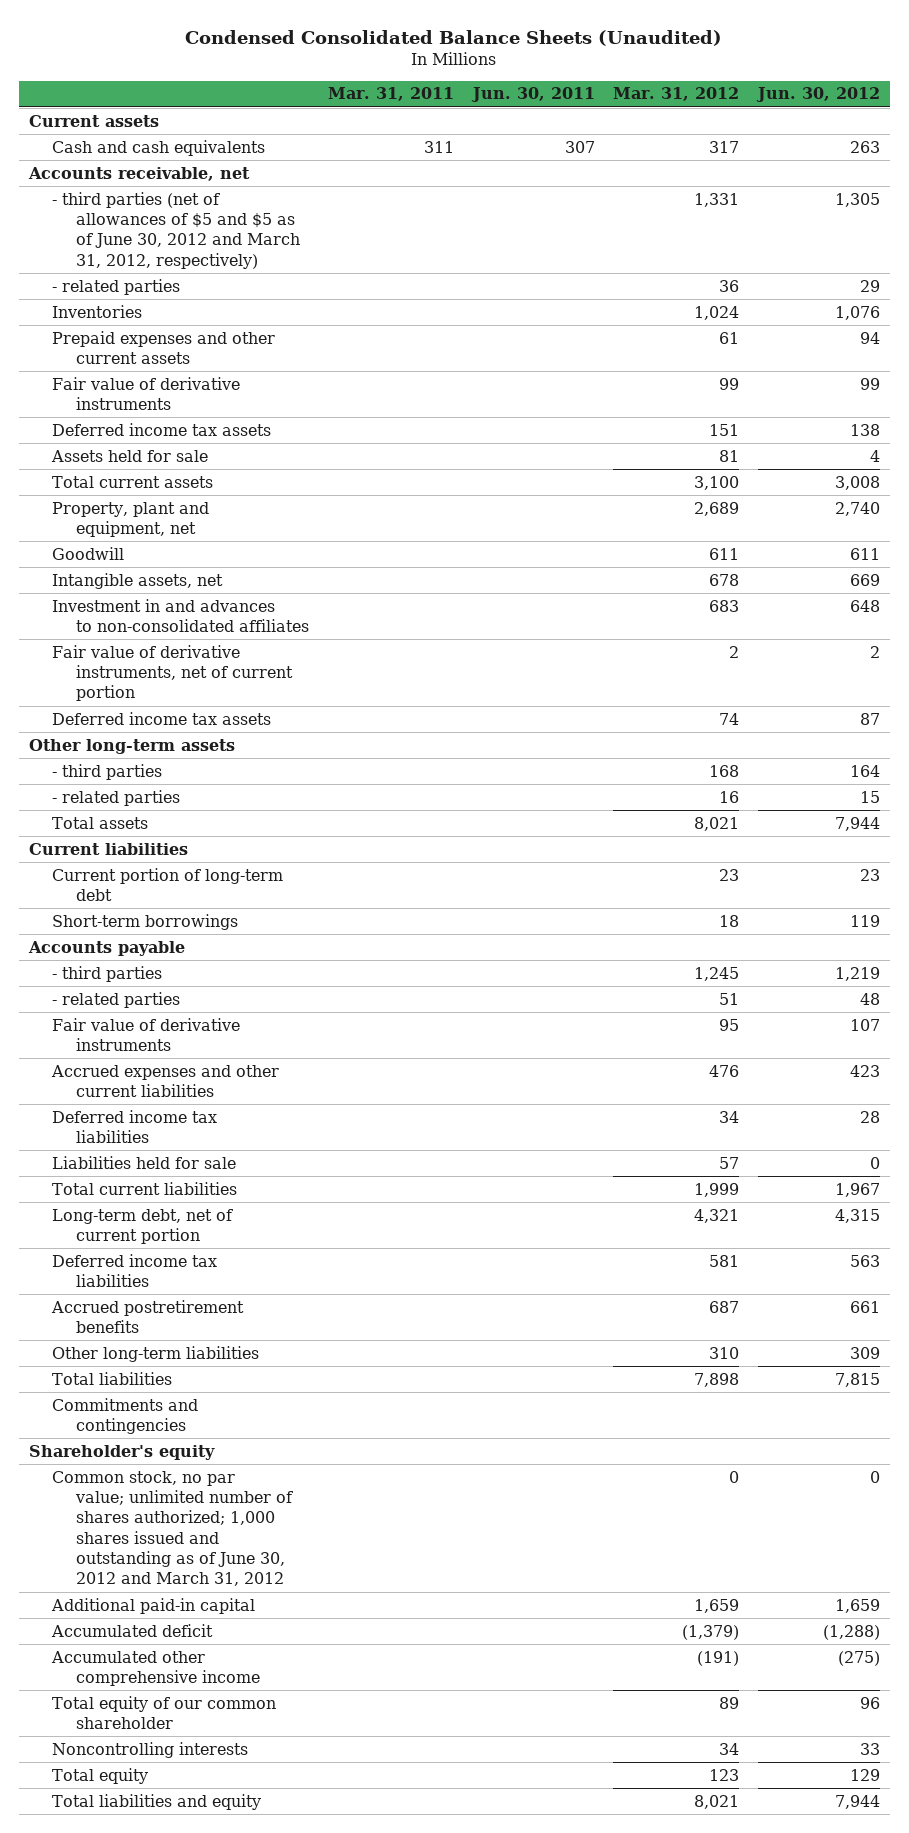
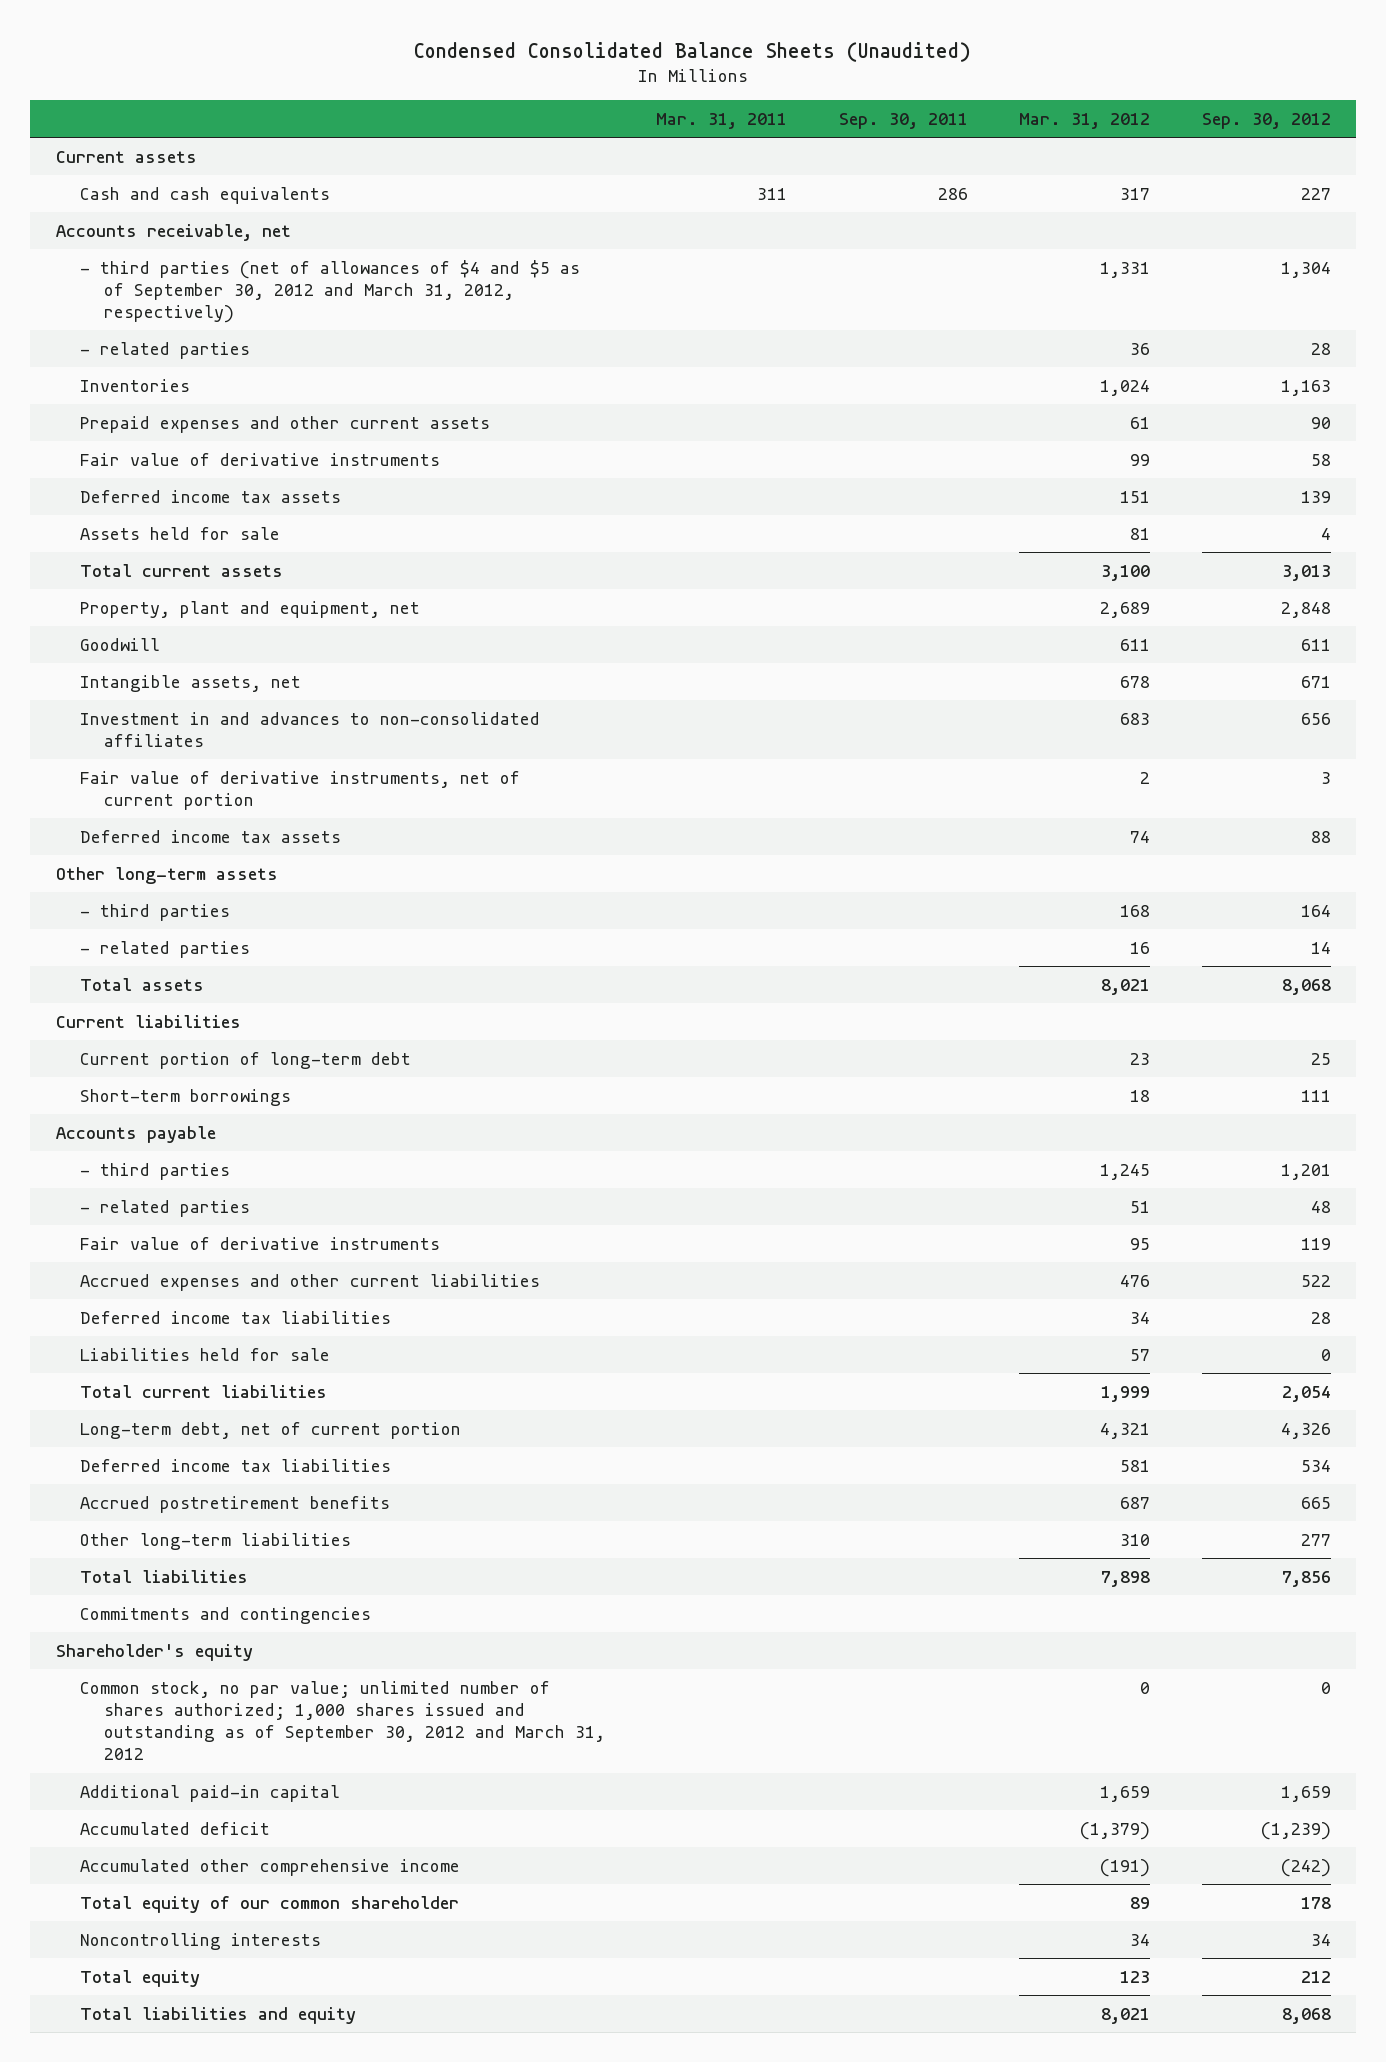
- | Mar. 31, 2011 | Jun. 30, 2011 | Mar. 31, 2012 | Jun. 30, 2012
+ | Mar. 31, 2011 | Sep. 30, 2011 | Mar. 31, 2012 | Sep. 30, 2012
- - third parties (net of allowances of $5 and $5 as of June 30, 2012 and March 31, 2012, respectively) | | | 1,331 | 1,305
+ - third parties (net of allowances of $4 and $5 as of September 30, 2012 and March 31, 2012, respectively) | | | 1,331 | 1,304
- Common stock, no par value; unlimited number of shares authorized; 1,000 shares issued and outstanding as of June 30, 2012 and March 31, 2012 | | | 0 | 0
+ Common stock, no par value; unlimited number of shares authorized; 1,000 shares issued and outstanding as of September 30, 2012 and March 31, 2012 | | | 0 | 0

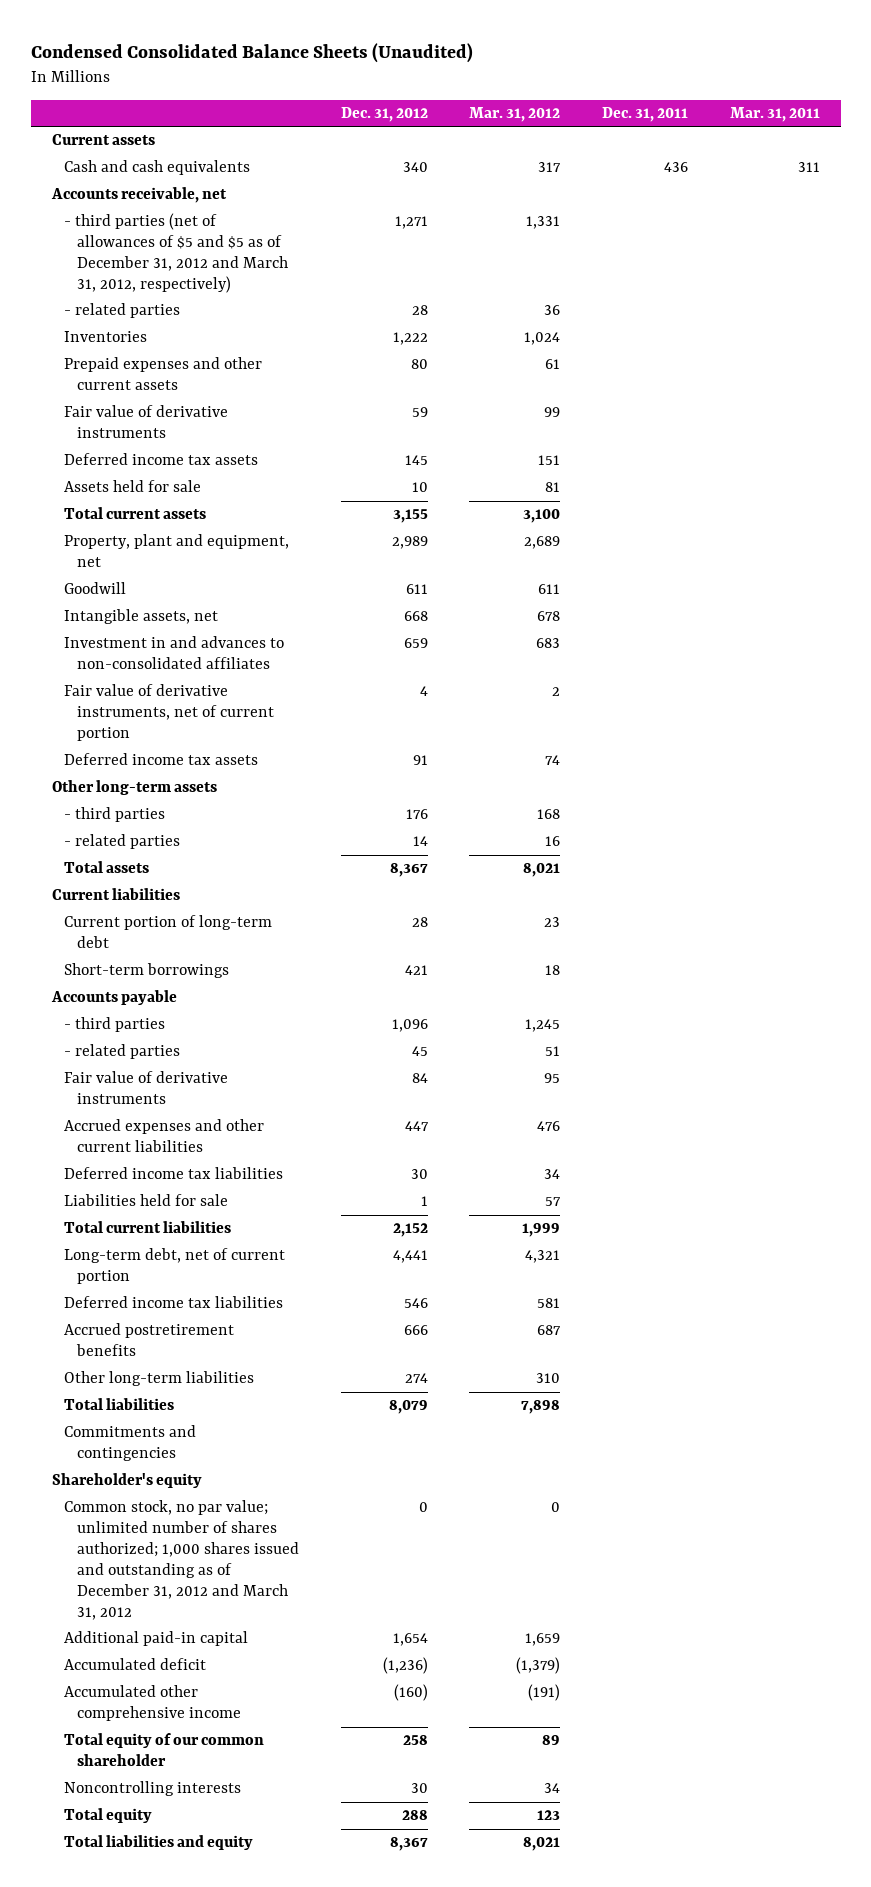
- | Mar. 31, 2011 | Sep. 30, 2011 | Mar. 31, 2012 | Sep. 30, 2012
+ | Dec. 31, 2012 | Mar. 31, 2012 | Dec. 31, 2011 | Mar. 31, 2011
- - third parties (net of allowances of $4 and $5 as of September 30, 2012 and March 31, 2012, respectively) | | | 1,331 | 1,304
+ - third parties (net of allowances of $5 and $5 as of December 31, 2012 and March 31, 2012, respectively) | 1,271 | 1,331 | |
- Common stock, no par value; unlimited number of shares authorized; 1,000 shares issued and outstanding as of September 30, 2012 and March 31, 2012 | | | 0 | 0
+ Common stock, no par value; unlimited number of shares authorized; 1,000 shares issued and outstanding as of December 31, 2012 and March 31, 2012 | 0 | 0 | |

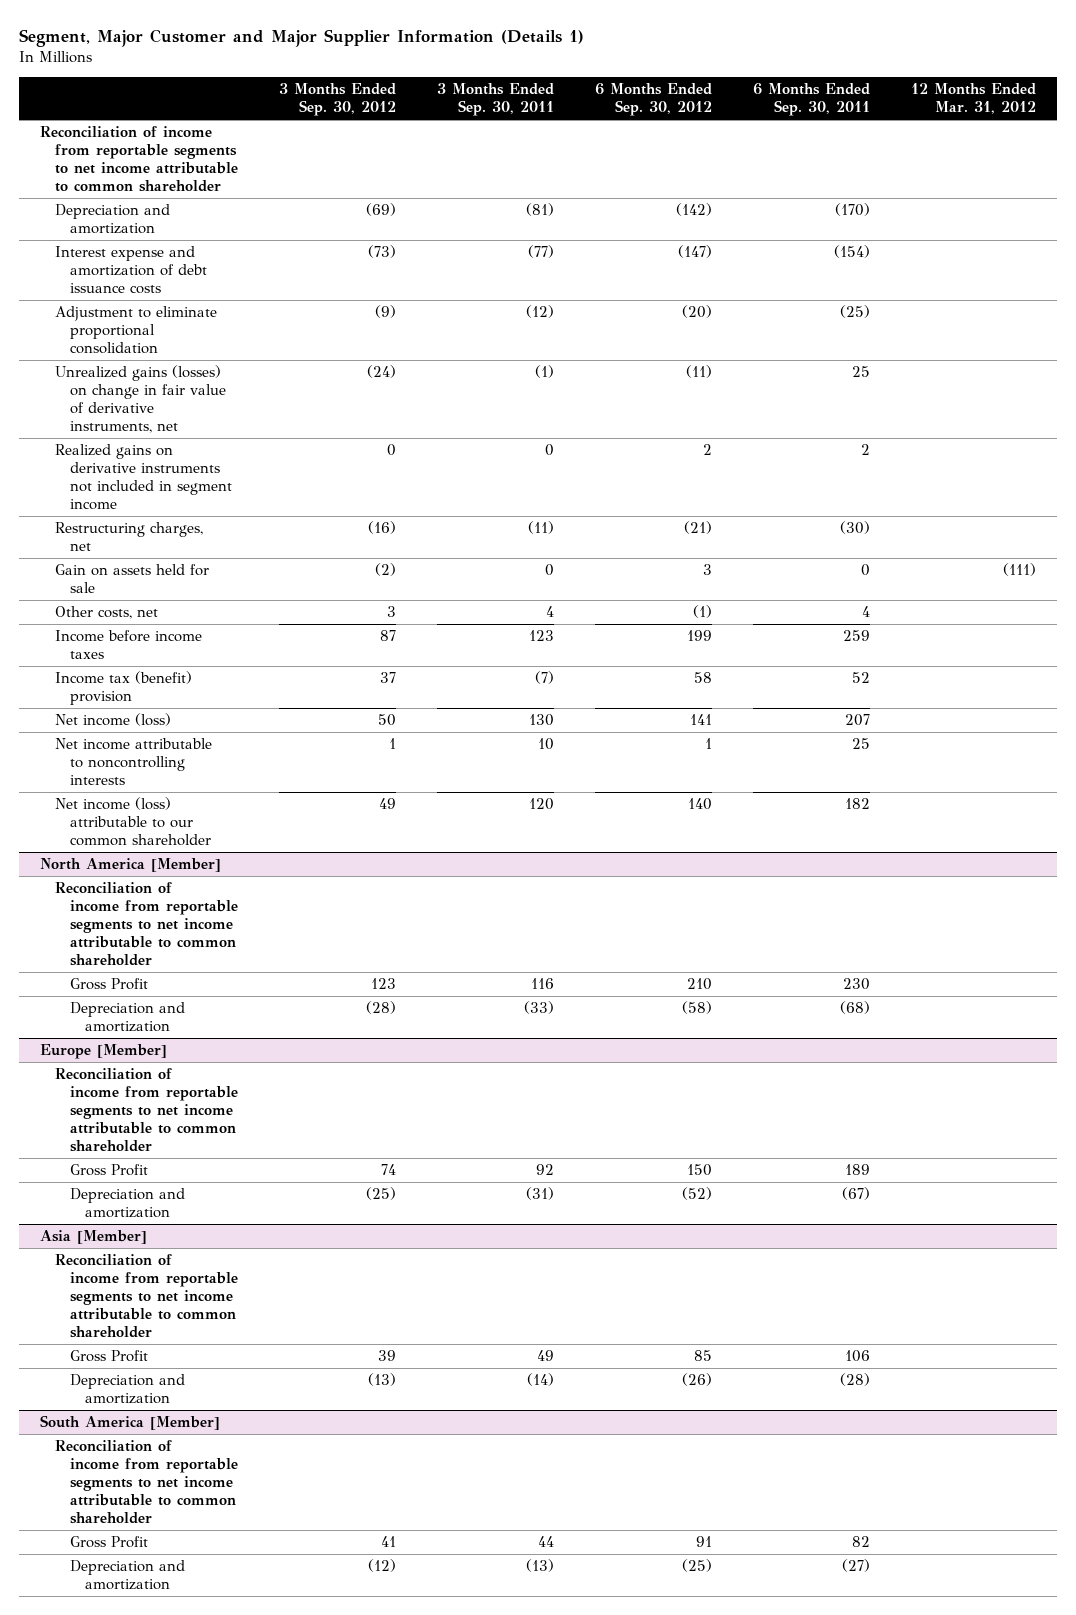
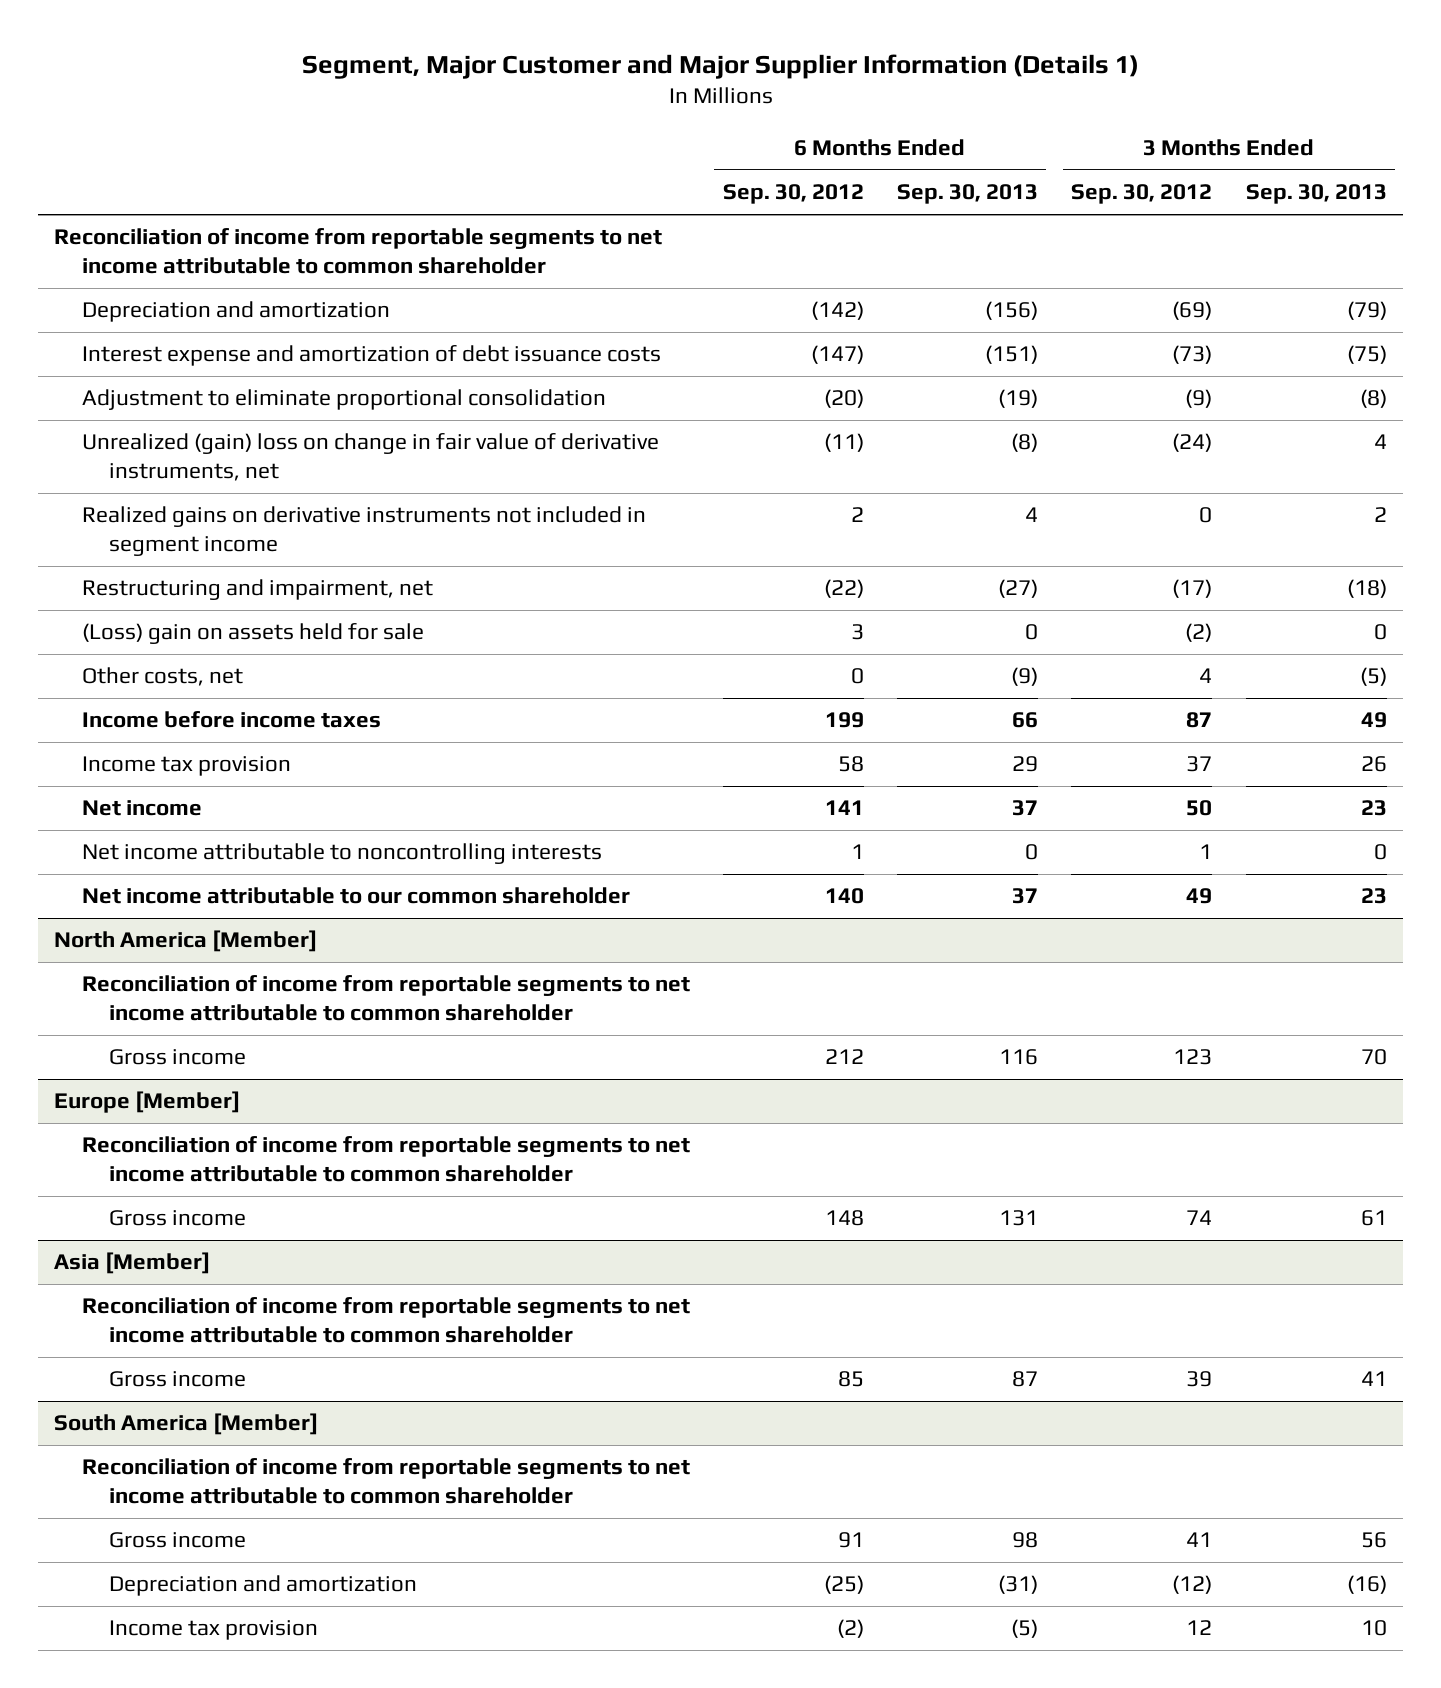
- | 3 Months Ended Sep. 30, 2012 | 3 Months Ended Sep. 30, 2011 | 6 Months Ended Sep. 30, 2012 | 6 Months Ended Sep. 30, 2011 | 12 Months Ended Mar. 31, 2012
+ | 6 Months Ended Sep. 30, 2012 | 6 Months Ended Sep. 30, 2013 | 3 Months Ended Sep. 30, 2012 | 3 Months Ended Sep. 30, 2013
- Unrealized gains (losses) on change in fair value of derivative instruments, net | (24) | (1) | (11) | 25 |
+ Unrealized (gain) loss on change in fair value of derivative instruments, net | (11) | (8) | (24) | 4
- Restructuring charges, net | (16) | (11) | (21) | (30) |
- Gain on assets held for sale | (2) | 0 | 3 | 0 | (111)
- Other costs, net | 3 | 4 | (1) | 4 |
+ Restructuring and impairment, net | (22) | (27) | (17) | (18)
+ (Loss) gain on assets held for sale | 3 | 0 | (2) | 0
+ Other costs, net | 0 | (9) | 4 | (5)
- Income tax (benefit) provision | 37 | (7) | 58 | 52 |
- Net income (loss) | 50 | 130 | 141 | 207 |
+ Income tax provision | 58 | 29 | 37 | 26
+ Net income | 141 | 37 | 50 | 23
- Net income (loss) attributable to our common shareholder | 49 | 120 | 140 | 182 |
+ Net income attributable to our common shareholder | 140 | 37 | 49 | 23
@ North America [Member]
- Gross Profit | 123 | 116 | 210 | 230 |
- Depreciation and amortization | (28) | (33) | (58) | (68) |
+ Gross income | 212 | 116 | 123 | 70
@ Europe [Member]
- Gross Profit | 74 | 92 | 150 | 189 |
- Depreciation and amortization | (25) | (31) | (52) | (67) |
+ Gross income | 148 | 131 | 74 | 61
@ Asia [Member]
- Gross Profit | 39 | 49 | 85 | 106 |
- Depreciation and amortization | (13) | (14) | (26) | (28) |
+ Gross income | 85 | 87 | 39 | 41
@ South America [Member]
- Gross Profit | 41 | 44 | 91 | 82 |
+ Gross income | 91 | 98 | 41 | 56
+ Income tax provision | (2) | (5) | 12 | 10

